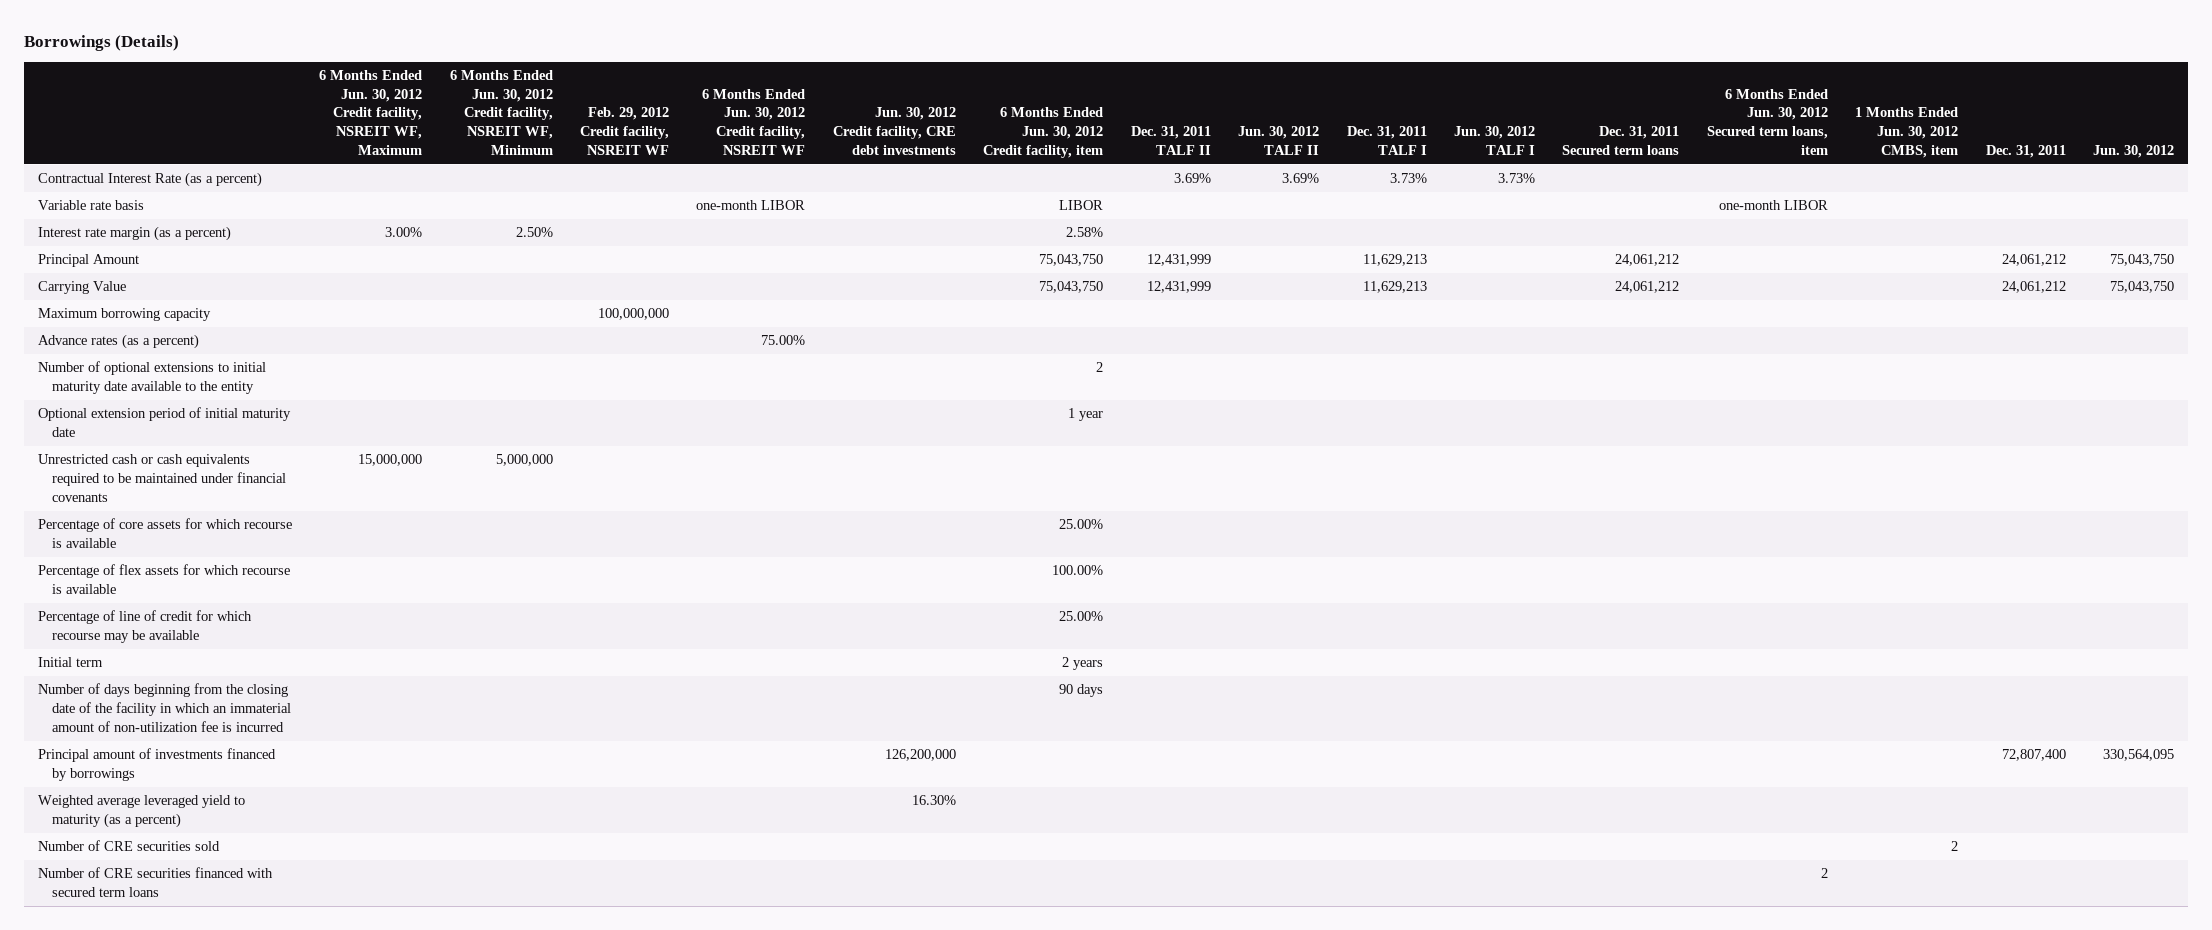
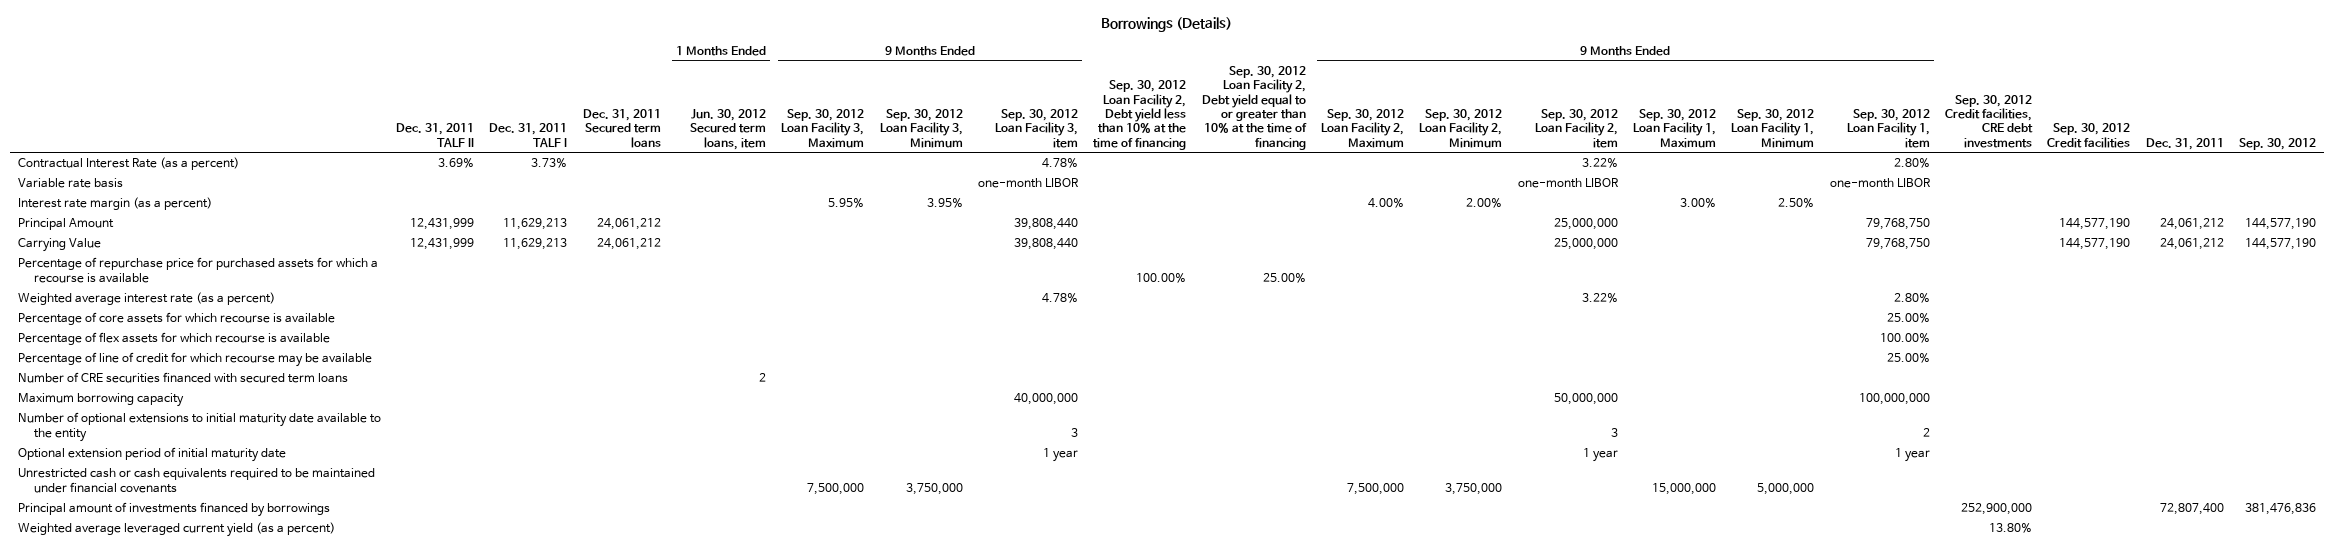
- | 6 Months Ended Jun. 30, 2012 Credit facility, NSREIT WF, Maximum | 6 Months Ended Jun. 30, 2012 Credit facility, NSREIT WF, Minimum | Feb. 29, 2012 Credit facility, NSREIT WF | 6 Months Ended Jun. 30, 2012 Credit facility, NSREIT WF | Jun. 30, 2012 Credit facility, CRE debt investments | 6 Months Ended Jun. 30, 2012 Credit facility, item | Dec. 31, 2011 TALF II | Jun. 30, 2012 TALF II | Dec. 31, 2011 TALF I | Jun. 30, 2012 TALF I | Dec. 31, 2011 Secured term loans | 6 Months Ended Jun. 30, 2012 Secured term loans, item | 1 Months Ended Jun. 30, 2012 CMBS, item | Dec. 31, 2011 | Jun. 30, 2012
+ | Dec. 31, 2011 TALF II | Dec. 31, 2011 TALF I | Dec. 31, 2011 Secured term loans | 1 Months Ended Jun. 30, 2012 Secured term loans, item | 9 Months Ended Sep. 30, 2012 Loan Facility 3, Maximum | 9 Months Ended Sep. 30, 2012 Loan Facility 3, Minimum | 9 Months Ended Sep. 30, 2012 Loan Facility 3, item | Sep. 30, 2012 Loan Facility 2, Debt yield less than 10% at the time of financing | Sep. 30, 2012 Loan Facility 2, Debt yield equal to or greater than 10% at the time of financing | 9 Months Ended Sep. 30, 2012 Loan Facility 2, Maximum | 9 Months Ended Sep. 30, 2012 Loan Facility 2, Minimum | 9 Months Ended Sep. 30, 2012 Loan Facility 2, item | 9 Months Ended Sep. 30, 2012 Loan Facility 1, Maximum | 9 Months Ended Sep. 30, 2012 Loan Facility 1, Minimum | 9 Months Ended Sep. 30, 2012 Loan Facility 1, item | Sep. 30, 2012 Credit facilities, CRE debt investments | Sep. 30, 2012 Credit facilities | Dec. 31, 2011 | Sep. 30, 2012
+ Percentage of repurchase price for purchased assets for which a recourse is available | | | | | | | | 100.00% | 25.00% | | | | | | | | | |
+ Weighted average interest rate (as a percent) | | | | | | | 4.78% | | | | | 3.22% | | | 2.80% | | | |
moved up: Percentage of core assets for which recourse is available | | | | | | | | | | | | | | | 25.00% | | | |
moved up: Percentage of flex assets for which recourse is available | | | | | | | | | | | | | | | 100.00% | | | |
moved up: Percentage of line of credit for which recourse may be available | | | | | | | | | | | | | | | 25.00% | | | |
moved up: Number of CRE securities financed with secured term loans | | | | 2 | | | | | | | | | | | | | | |
- Advance rates (as a percent) | | | | 75.00% | | | | | | | | | | |
- Initial term | | | | | | 2 years | | | | | | | | |
- Number of days beginning from the closing date of the facility in which an immaterial amount of non-utilization fee is incurred | | | | | | 90 days | | | | | | | | |
- Weighted average leveraged yield to maturity (as a percent) | | | | | 16.30% | | | | | | | | | |
- Number of CRE securities sold | | | | | | | | | | | | | 2 | |
+ Weighted average leveraged current yield (as a percent) | | | | | | | | | | | | | | | | 13.80% | | |

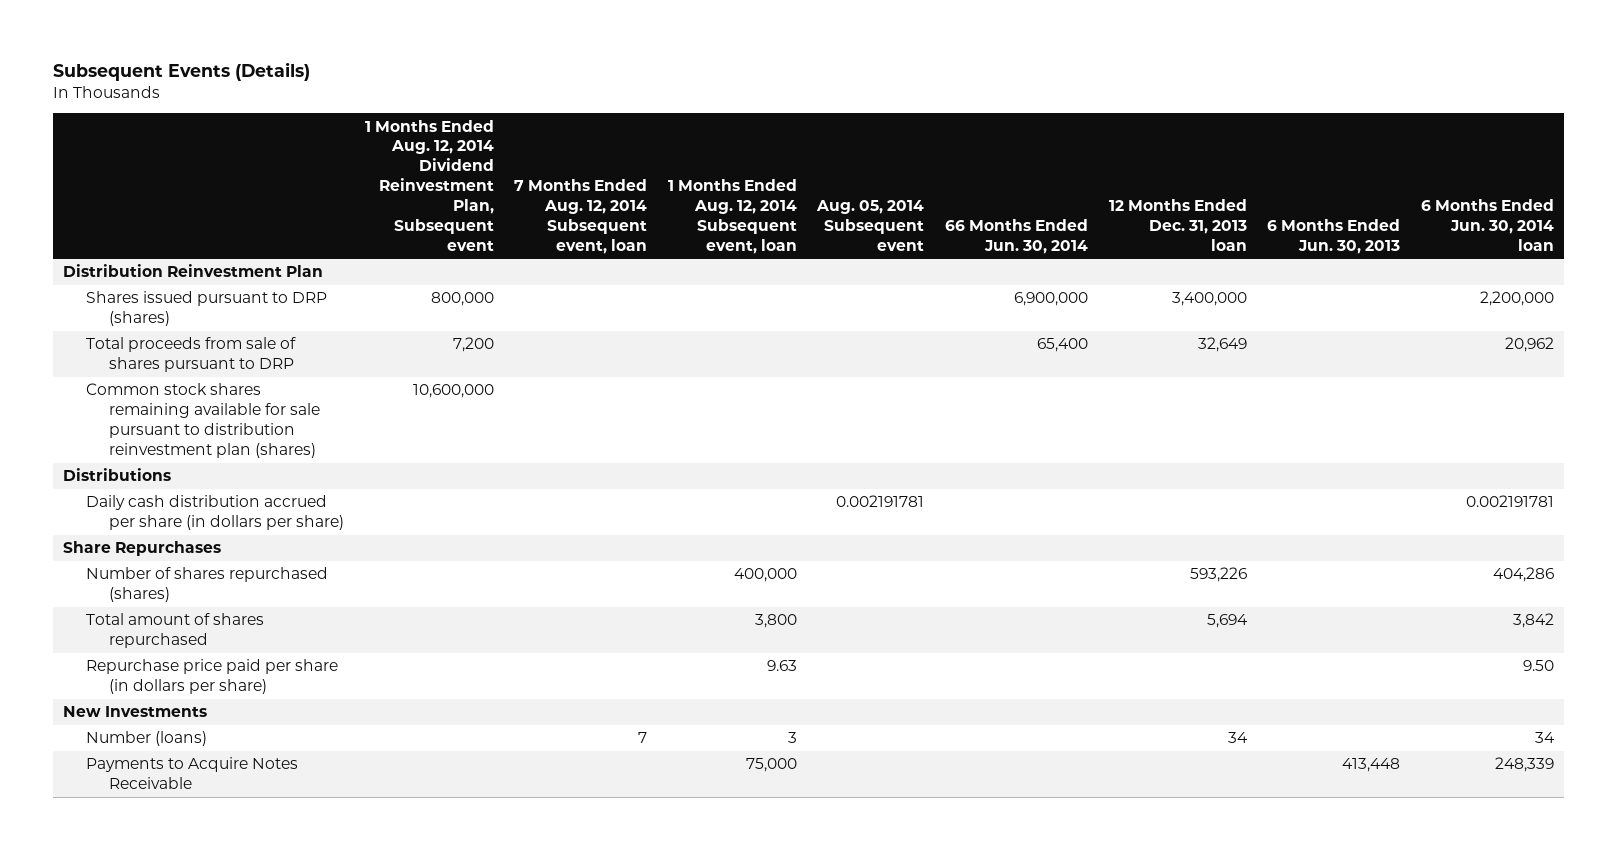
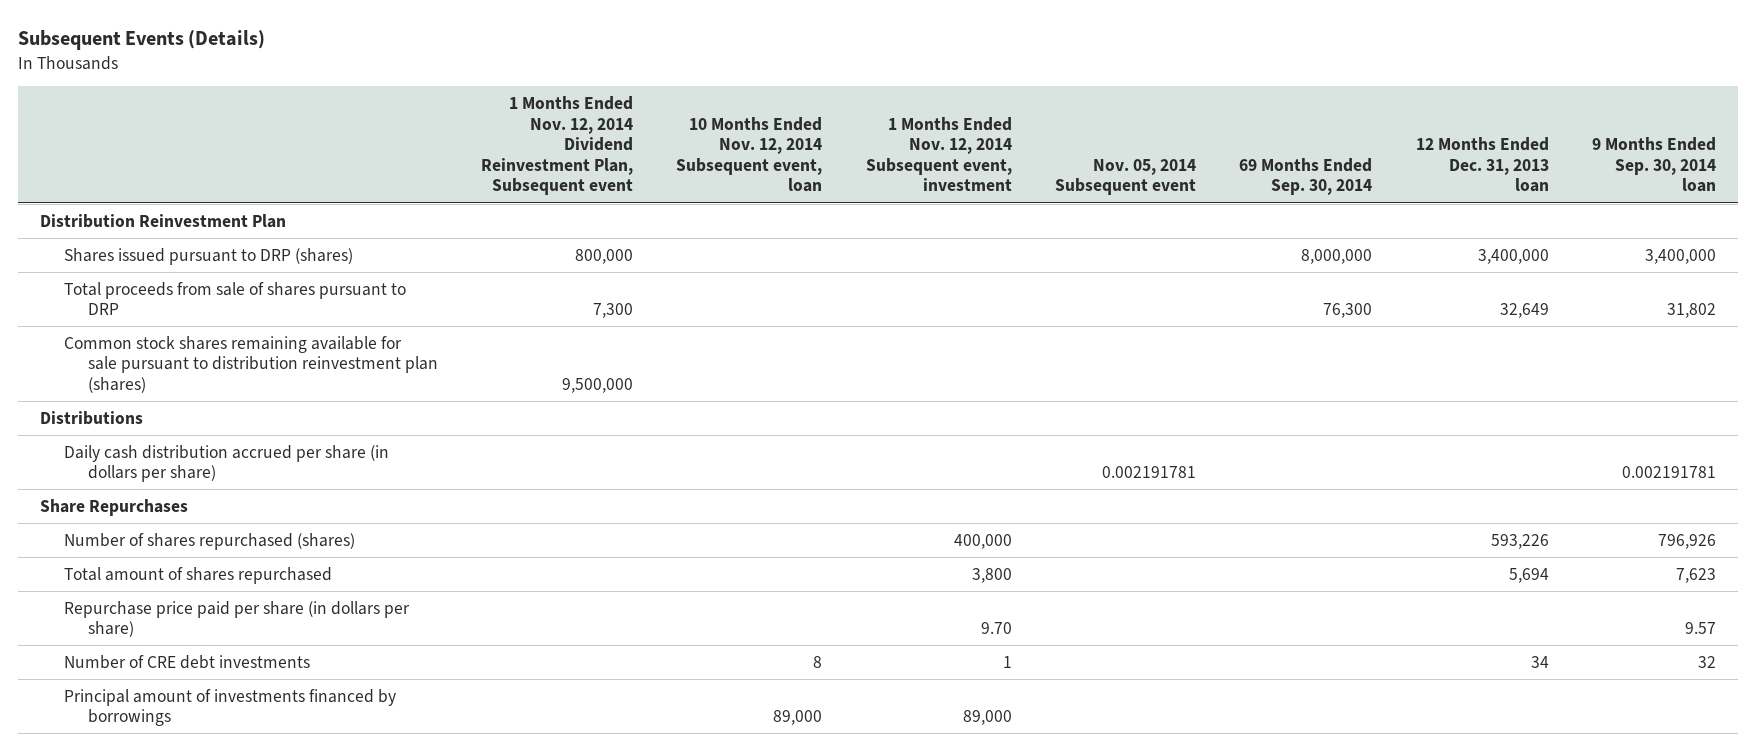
- | 1 Months Ended Aug. 12, 2014 Dividend Reinvestment Plan, Subsequent event | 7 Months Ended Aug. 12, 2014 Subsequent event, loan | 1 Months Ended Aug. 12, 2014 Subsequent event, loan | Aug. 05, 2014 Subsequent event | 66 Months Ended Jun. 30, 2014 | 12 Months Ended Dec. 31, 2013 loan | 6 Months Ended Jun. 30, 2013 | 6 Months Ended Jun. 30, 2014 loan
+ | 1 Months Ended Nov. 12, 2014 Dividend Reinvestment Plan, Subsequent event | 10 Months Ended Nov. 12, 2014 Subsequent event, loan | 1 Months Ended Nov. 12, 2014 Subsequent event, investment | Nov. 05, 2014 Subsequent event | 69 Months Ended Sep. 30, 2014 | 12 Months Ended Dec. 31, 2013 loan | 9 Months Ended Sep. 30, 2014 loan
- New Investments
- Number (loans) | | 7 | 3 | | | 34 | | 34
- Payments to Acquire Notes Receivable | | | 75,000 | | | | 413,448 | 248,339
+ Number of CRE debt investments | | 8 | 1 | | | 34 | 32
+ Principal amount of investments financed by borrowings | | 89,000 | 89,000 | | | |

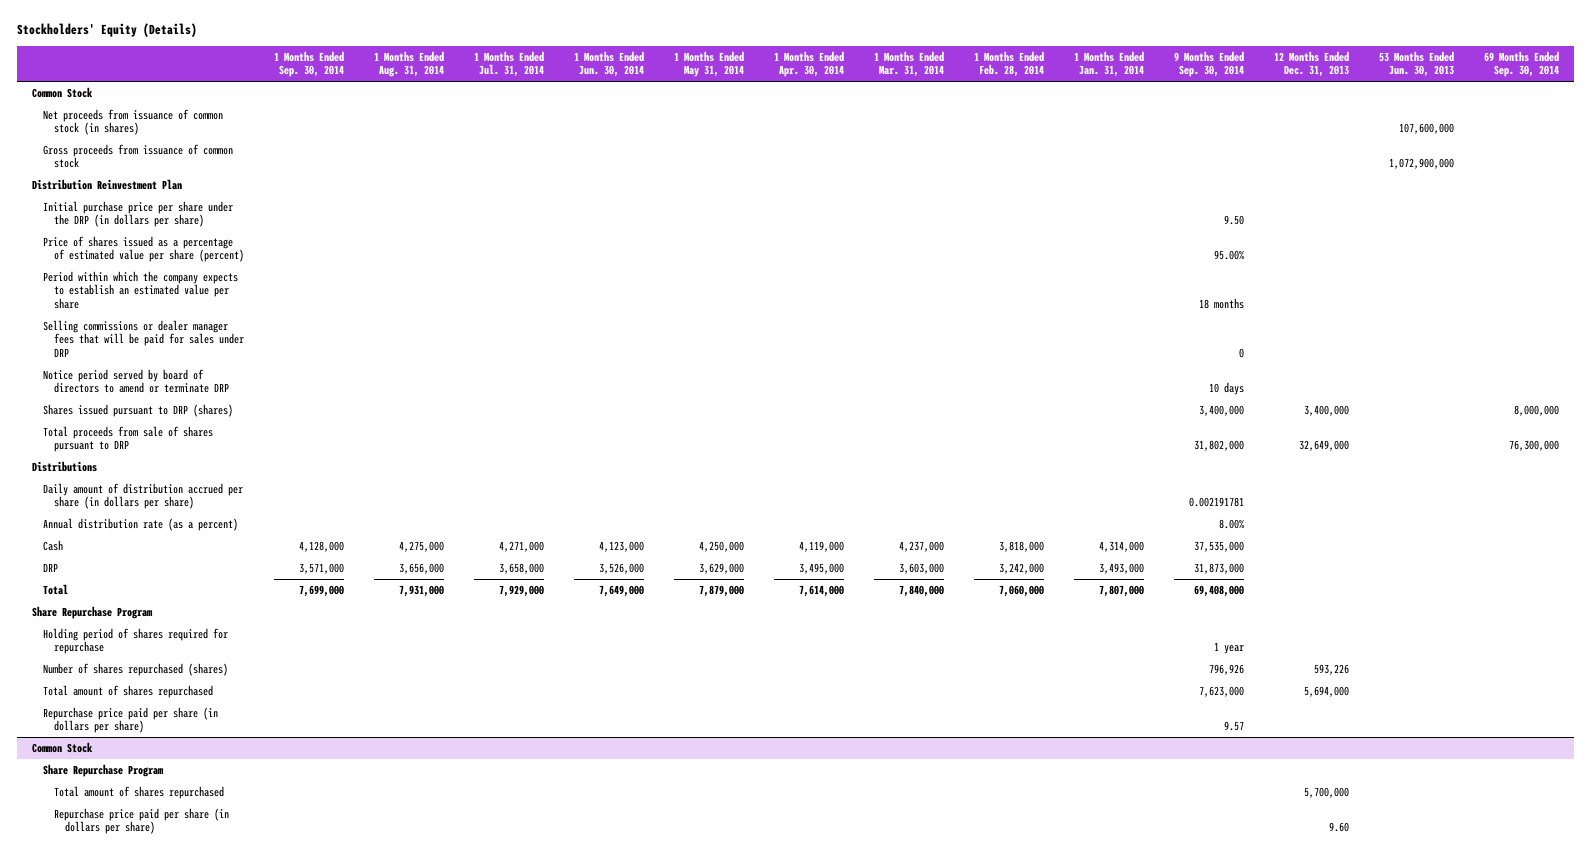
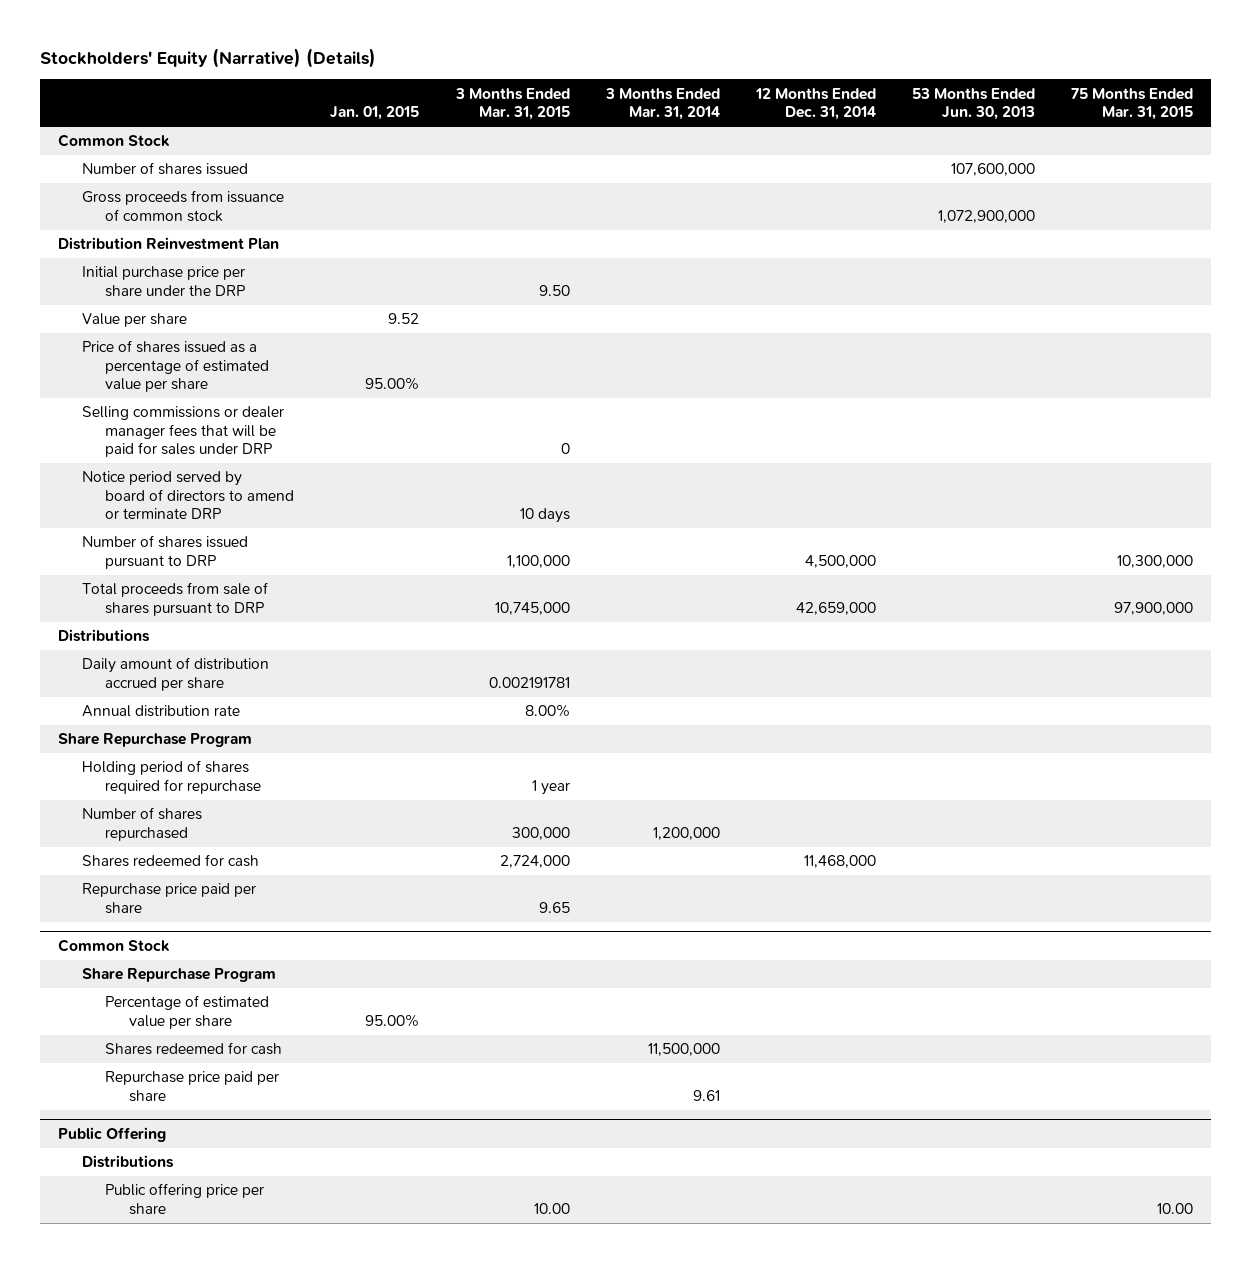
- Stockholders' Equity (Details)
+ Stockholders' Equity (Narrative) (Details)
- | 1 Months Ended Sep. 30, 2014 | 1 Months Ended Aug. 31, 2014 | 1 Months Ended Jul. 31, 2014 | 1 Months Ended Jun. 30, 2014 | 1 Months Ended May 31, 2014 | 1 Months Ended Apr. 30, 2014 | 1 Months Ended Mar. 31, 2014 | 1 Months Ended Feb. 28, 2014 | 1 Months Ended Jan. 31, 2014 | 9 Months Ended Sep. 30, 2014 | 12 Months Ended Dec. 31, 2013 | 53 Months Ended Jun. 30, 2013 | 69 Months Ended Sep. 30, 2014
+ | Jan. 01, 2015 | 3 Months Ended Mar. 31, 2015 | 3 Months Ended Mar. 31, 2014 | 12 Months Ended Dec. 31, 2014 | 53 Months Ended Jun. 30, 2013 | 75 Months Ended Mar. 31, 2015
- Net proceeds from issuance of common stock (in shares) | | | | | | | | | | | | 107,600,000 |
+ Number of shares issued | | | | | 107,600,000 |
- Initial purchase price per share under the DRP (in dollars per share) | | | | | | | | | | 9.50 | | |
- Price of shares issued as a percentage of estimated value per share (percent) | | | | | | | | | | 95.00% | | |
- Period within which the company expects to establish an estimated value per share | | | | | | | | | | 18 months | | |
+ Initial purchase price per share under the DRP | | 9.50 | | | |
+ Value per share | 9.52 | | | | |
+ Price of shares issued as a percentage of estimated value per share | 95.00% | | | | |
- Shares issued pursuant to DRP (shares) | | | | | | | | | | 3,400,000 | 3,400,000 | | 8,000,000
+ Number of shares issued pursuant to DRP | | 1,100,000 | | 4,500,000 | | 10,300,000
- Daily amount of distribution accrued per share (in dollars per share) | | | | | | | | | | 0.002191781 | | |
- Annual distribution rate (as a percent) | | | | | | | | | | 8.00% | | |
- Cash | 4,128,000 | 4,275,000 | 4,271,000 | 4,123,000 | 4,250,000 | 4,119,000 | 4,237,000 | 3,818,000 | 4,314,000 | 37,535,000 | | |
- DRP | 3,571,000 | 3,656,000 | 3,658,000 | 3,526,000 | 3,629,000 | 3,495,000 | 3,603,000 | 3,242,000 | 3,493,000 | 31,873,000 | | |
- Total | 7,699,000 | 7,931,000 | 7,929,000 | 7,649,000 | 7,879,000 | 7,614,000 | 7,840,000 | 7,060,000 | 7,807,000 | 69,408,000 | | |
+ Daily amount of distribution accrued per share | | 0.002191781 | | | |
+ Annual distribution rate | | 8.00% | | | |
- Number of shares repurchased (shares) | | | | | | | | | | 796,926 | 593,226 | |
- Total amount of shares repurchased | | | | | | | | | | 7,623,000 | 5,694,000 | |
- Repurchase price paid per share (in dollars per share) | | | | | | | | | | 9.57 | | |
+ Number of shares repurchased | | 300,000 | 1,200,000 | | |
+ Shares redeemed for cash | | 2,724,000 | | 11,468,000 | |
+ Repurchase price paid per share | | 9.65 | | | |
@ Common Stock
- Total amount of shares repurchased | | | | | | | | | | | 5,700,000 | |
- Repurchase price paid per share (in dollars per share) | | | | | | | | | | | 9.60 | |
+ Percentage of estimated value per share | 95.00% | | | | |
+ Shares redeemed for cash | | | 11,500,000 | | |
+ Repurchase price paid per share | | | 9.61 | | |
+ Public Offering
+ Distributions
+ Public offering price per share | | 10.00 | | | | 10.00

